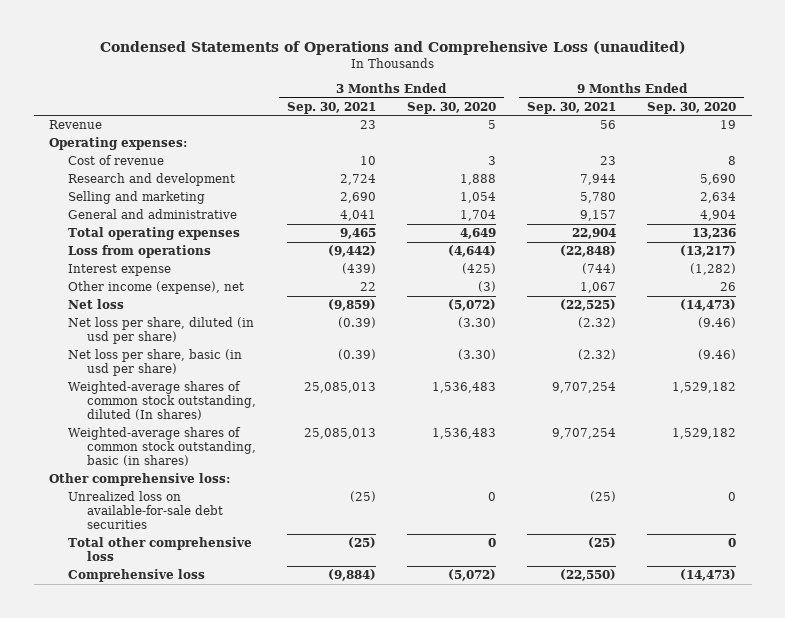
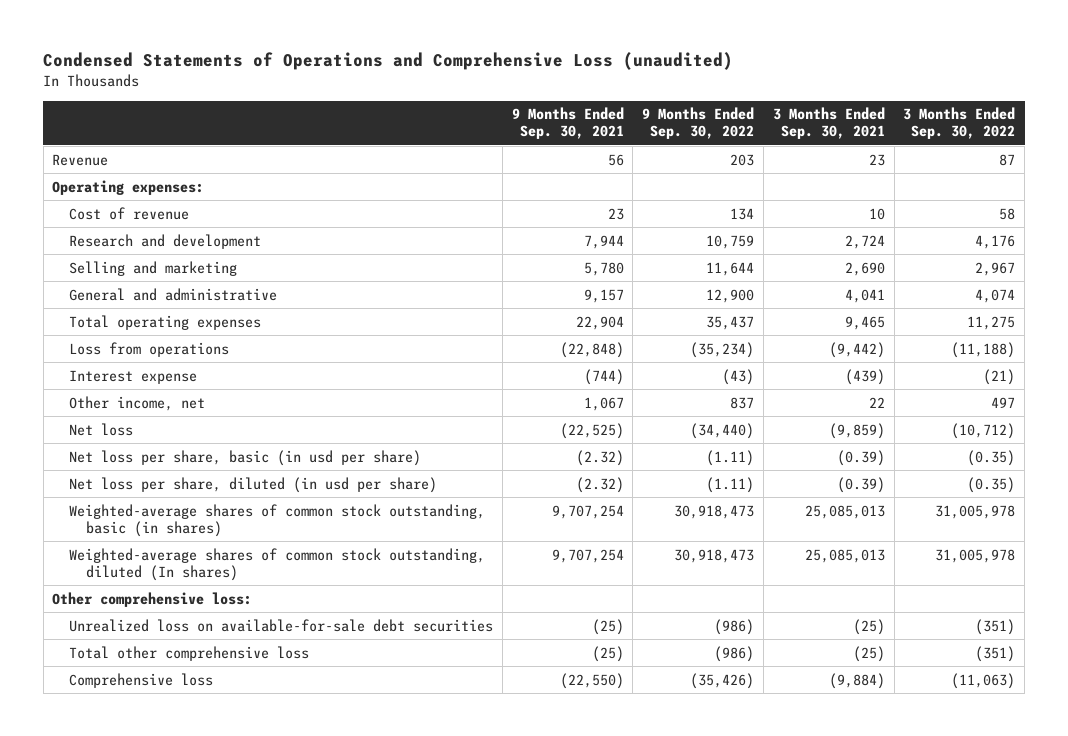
- | 3 Months Ended Sep. 30, 2021 | 3 Months Ended Sep. 30, 2020 | 9 Months Ended Sep. 30, 2021 | 9 Months Ended Sep. 30, 2020
+ | 9 Months Ended Sep. 30, 2021 | 9 Months Ended Sep. 30, 2022 | 3 Months Ended Sep. 30, 2021 | 3 Months Ended Sep. 30, 2022
- Other income (expense), net | 22 | (3) | 1,067 | 26
+ Other income, net | 1,067 | 837 | 22 | 497
moved down: Net loss per share, diluted (in usd per share) | (2.32) | (1.11) | (0.39) | (0.35)
moved down: Weighted-average shares of common stock outstanding, diluted (In shares) | 9,707,254 | 30,918,473 | 25,085,013 | 31,005,978

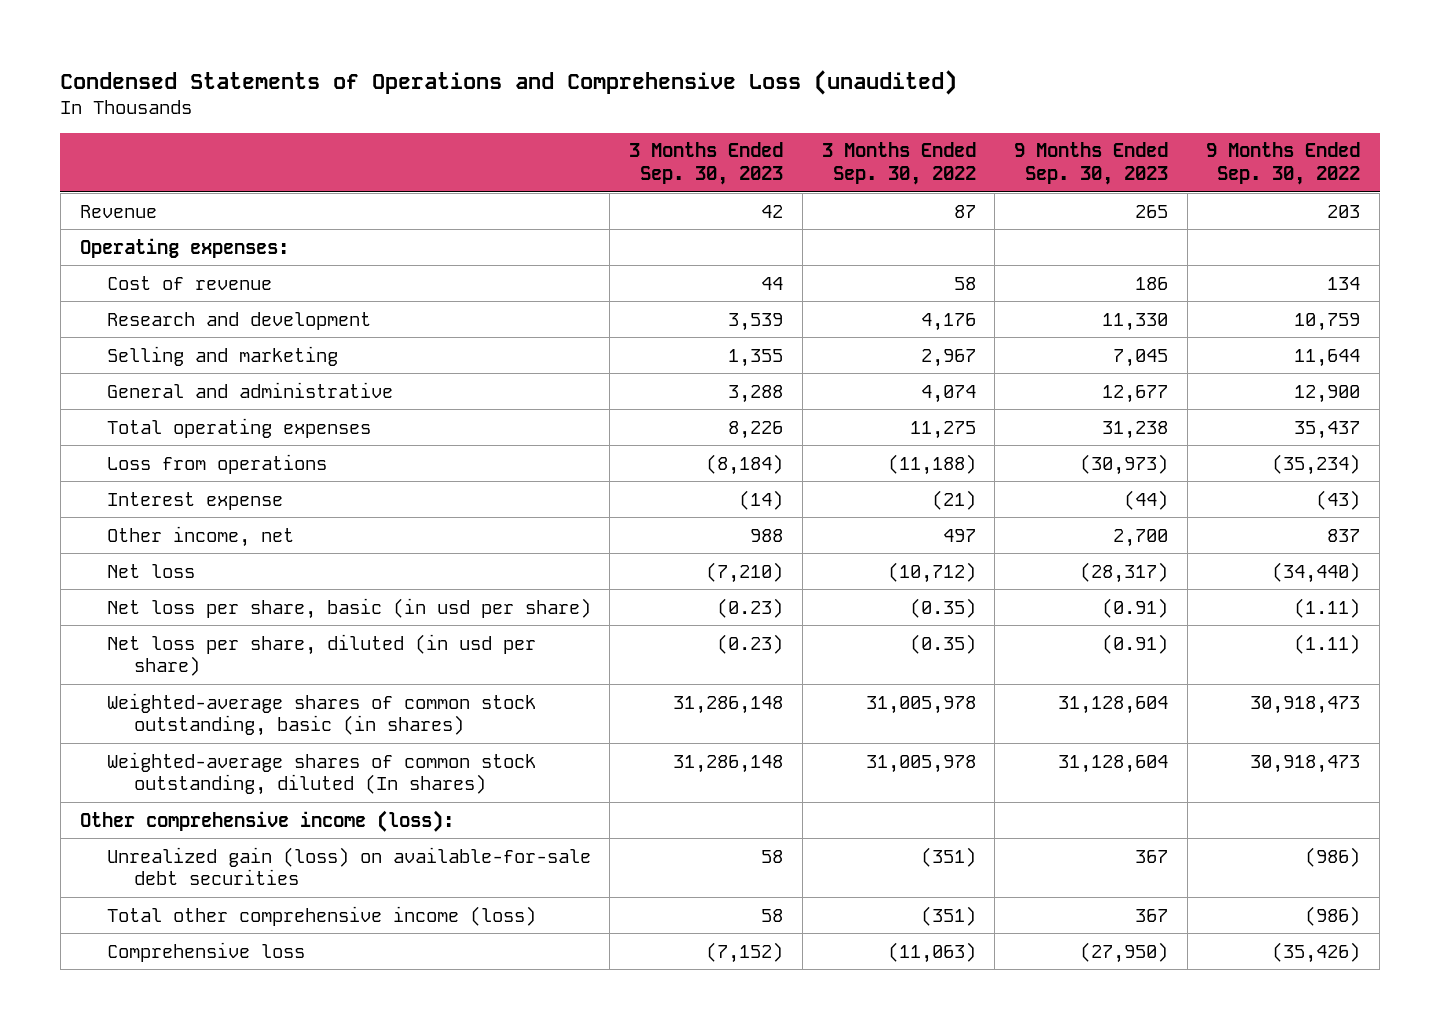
- | 9 Months Ended Sep. 30, 2021 | 9 Months Ended Sep. 30, 2022 | 3 Months Ended Sep. 30, 2021 | 3 Months Ended Sep. 30, 2022
+ | 3 Months Ended Sep. 30, 2023 | 3 Months Ended Sep. 30, 2022 | 9 Months Ended Sep. 30, 2023 | 9 Months Ended Sep. 30, 2022
- Other comprehensive loss:
- Unrealized loss on available-for-sale debt securities | (25) | (986) | (25) | (351)
- Total other comprehensive loss | (25) | (986) | (25) | (351)
+ Other comprehensive income (loss):
+ Unrealized gain (loss) on available-for-sale debt securities | 58 | (351) | 367 | (986)
+ Total other comprehensive income (loss) | 58 | (351) | 367 | (986)

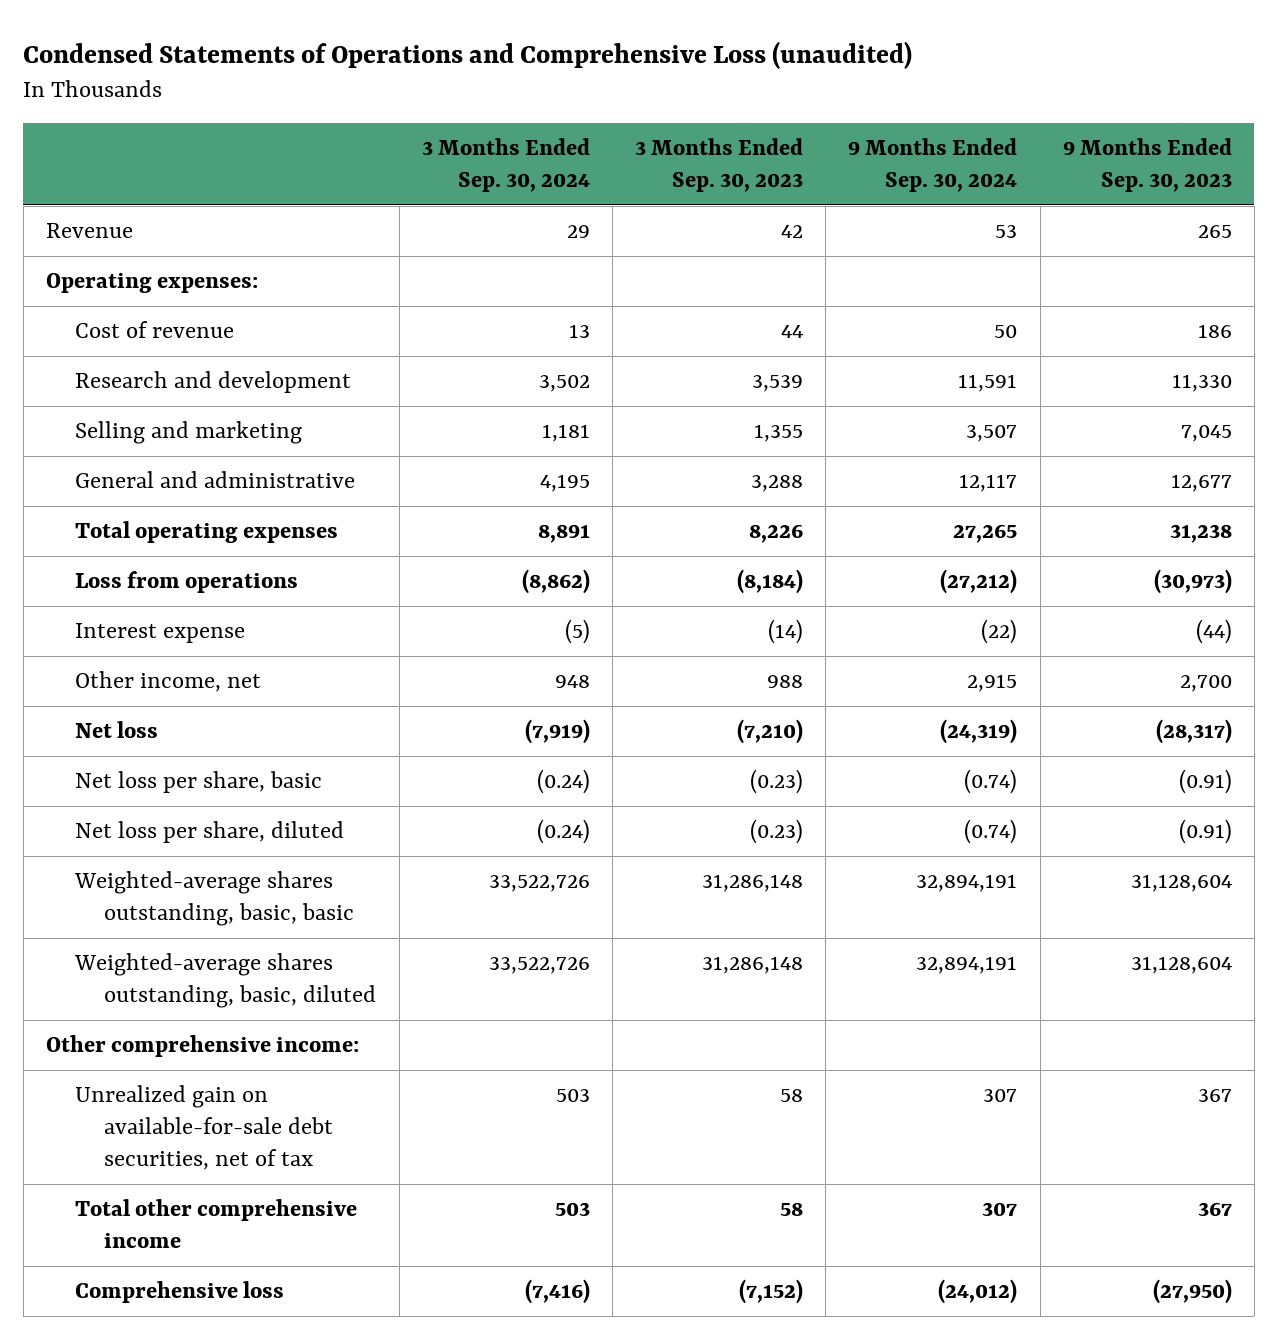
- | 3 Months Ended Sep. 30, 2023 | 3 Months Ended Sep. 30, 2022 | 9 Months Ended Sep. 30, 2023 | 9 Months Ended Sep. 30, 2022
+ | 3 Months Ended Sep. 30, 2024 | 3 Months Ended Sep. 30, 2023 | 9 Months Ended Sep. 30, 2024 | 9 Months Ended Sep. 30, 2023
- Net loss per share, basic (in usd per share) | (0.23) | (0.35) | (0.91) | (1.11)
- Net loss per share, diluted (in usd per share) | (0.23) | (0.35) | (0.91) | (1.11)
- Weighted-average shares of common stock outstanding, basic (in shares) | 31,286,148 | 31,005,978 | 31,128,604 | 30,918,473
- Weighted-average shares of common stock outstanding, diluted (In shares) | 31,286,148 | 31,005,978 | 31,128,604 | 30,918,473
- Other comprehensive income (loss):
- Unrealized gain (loss) on available-for-sale debt securities | 58 | (351) | 367 | (986)
- Total other comprehensive income (loss) | 58 | (351) | 367 | (986)
+ Net loss per share, basic | (0.24) | (0.23) | (0.74) | (0.91)
+ Net loss per share, diluted | (0.24) | (0.23) | (0.74) | (0.91)
+ Weighted-average shares outstanding, basic, basic | 33,522,726 | 31,286,148 | 32,894,191 | 31,128,604
+ Weighted-average shares outstanding, basic, diluted | 33,522,726 | 31,286,148 | 32,894,191 | 31,128,604
+ Other comprehensive income:
+ Unrealized gain on available-for-sale debt securities, net of tax | 503 | 58 | 307 | 367
+ Total other comprehensive income | 503 | 58 | 307 | 367

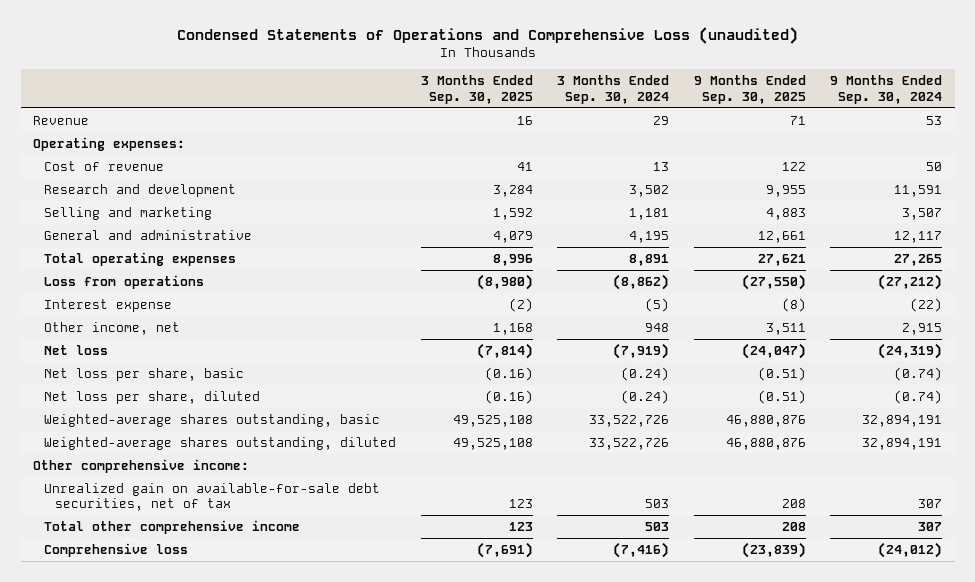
- | 3 Months Ended Sep. 30, 2024 | 3 Months Ended Sep. 30, 2023 | 9 Months Ended Sep. 30, 2024 | 9 Months Ended Sep. 30, 2023
+ | 3 Months Ended Sep. 30, 2025 | 3 Months Ended Sep. 30, 2024 | 9 Months Ended Sep. 30, 2025 | 9 Months Ended Sep. 30, 2024
- Weighted-average shares outstanding, basic, basic | 33,522,726 | 31,286,148 | 32,894,191 | 31,128,604
- Weighted-average shares outstanding, basic, diluted | 33,522,726 | 31,286,148 | 32,894,191 | 31,128,604
+ Weighted-average shares outstanding, basic | 49,525,108 | 33,522,726 | 46,880,876 | 32,894,191
+ Weighted-average shares outstanding, diluted | 49,525,108 | 33,522,726 | 46,880,876 | 32,894,191

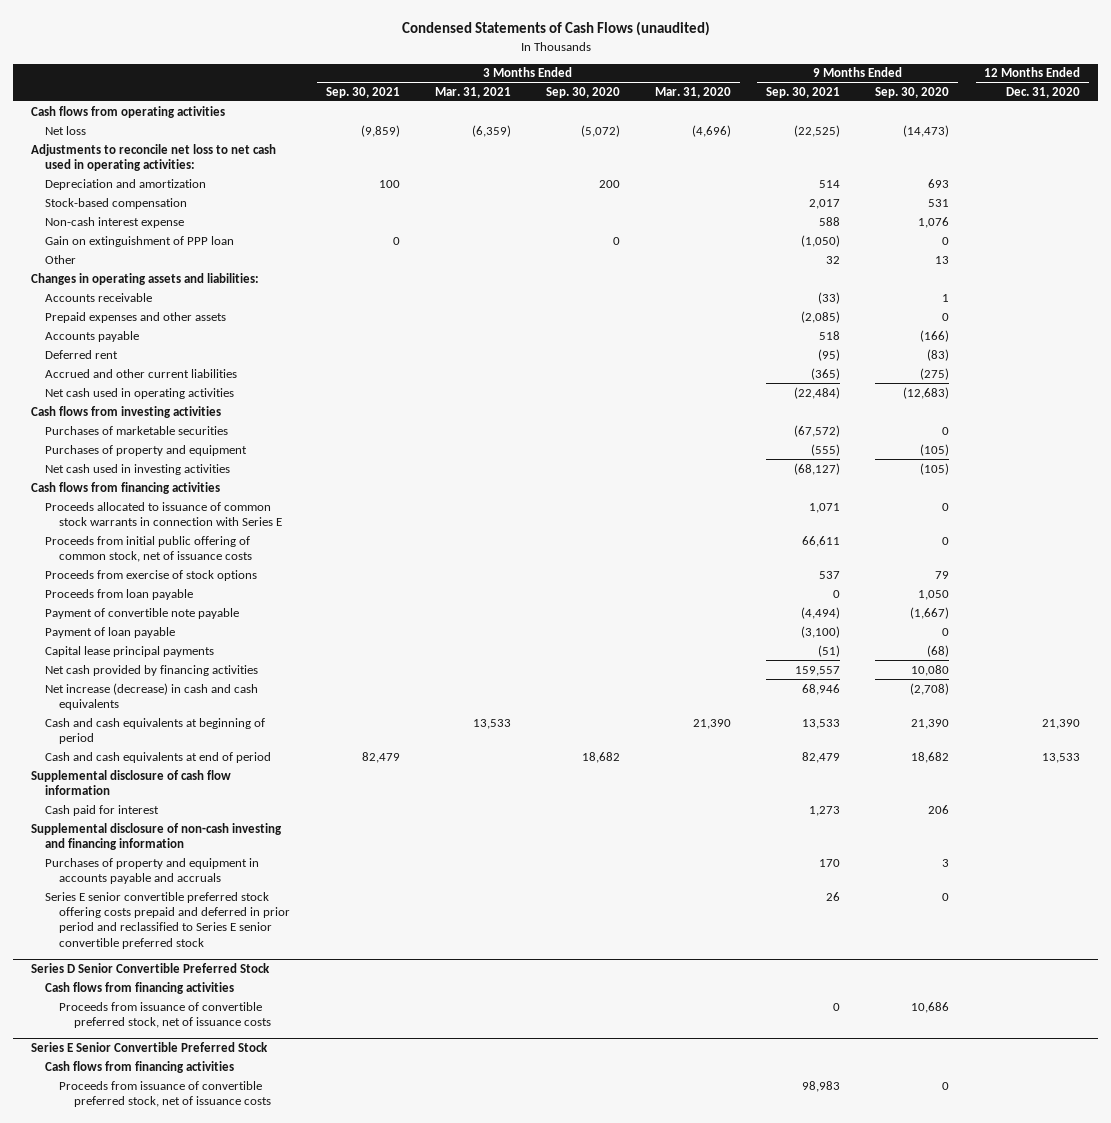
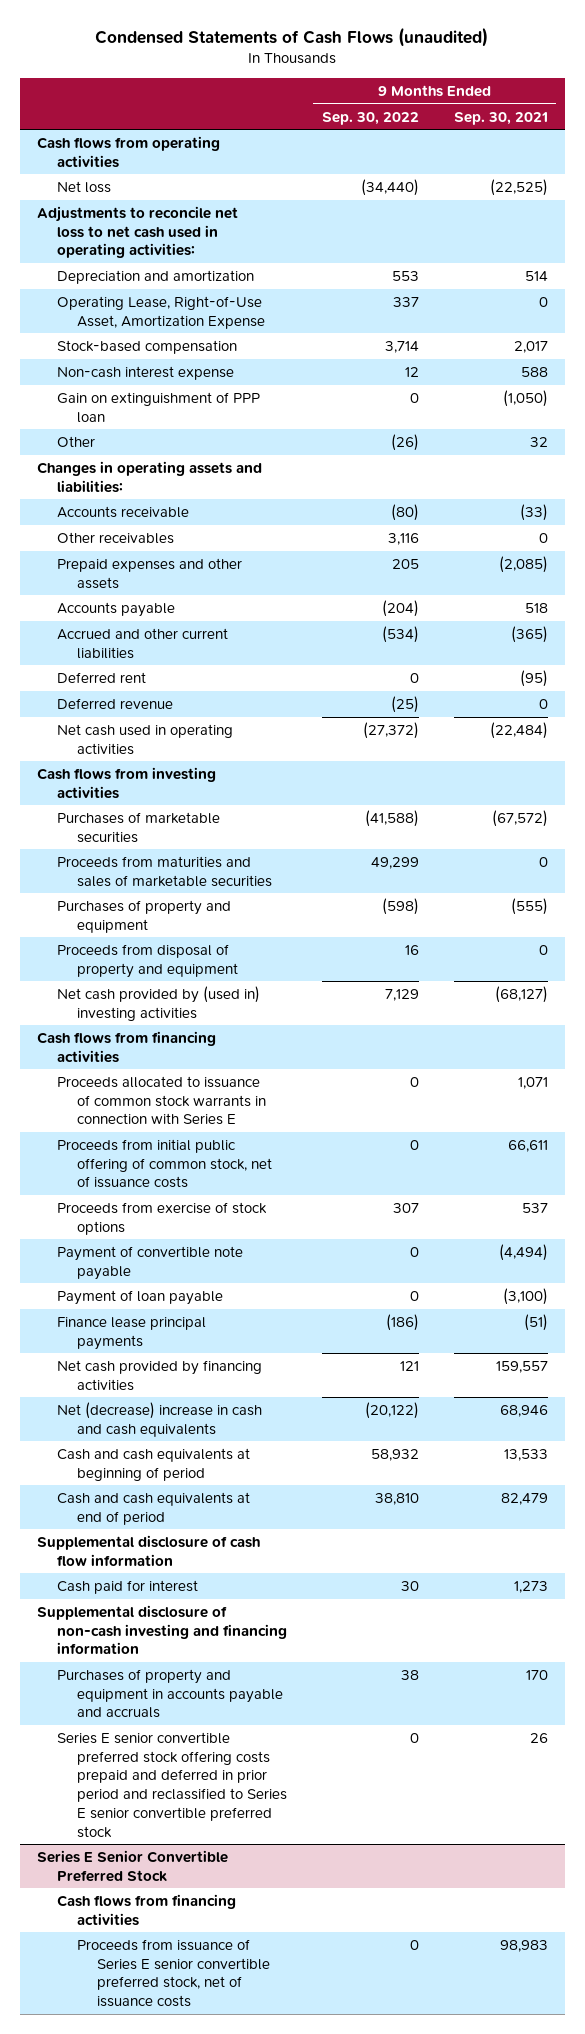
- | 3 Months Ended Sep. 30, 2021 | 3 Months Ended Mar. 31, 2021 | 3 Months Ended Sep. 30, 2020 | 3 Months Ended Mar. 31, 2020 | 9 Months Ended Sep. 30, 2021 | 9 Months Ended Sep. 30, 2020 | 12 Months Ended Dec. 31, 2020
+ | 9 Months Ended Sep. 30, 2022 | 9 Months Ended Sep. 30, 2021
+ Operating Lease, Right-of-Use Asset, Amortization Expense | 337 | 0
+ Other receivables | 3,116 | 0
moved down: Deferred rent | 0 | (95)
+ Deferred revenue | (25) | 0
+ Proceeds from maturities and sales of marketable securities | 49,299 | 0
- Net cash used in investing activities | | | | | (68,127) | (105) |
+ Proceeds from disposal of property and equipment | 16 | 0
+ Net cash provided by (used in) investing activities | 7,129 | (68,127)
- Proceeds from loan payable | | | | | 0 | 1,050 |
- Capital lease principal payments | | | | | (51) | (68) |
+ Finance lease principal payments | (186) | (51)
- Net increase (decrease) in cash and cash equivalents | | | | | 68,946 | (2,708) |
+ Net (decrease) increase in cash and cash equivalents | (20,122) | 68,946
- Series D Senior Convertible Preferred Stock
- Cash flows from financing activities
- Proceeds from issuance of convertible preferred stock, net of issuance costs | | | | | 0 | 10,686 |
@ Series E Senior Convertible Preferred Stock
- Proceeds from issuance of convertible preferred stock, net of issuance costs | | | | | 98,983 | 0 |
+ Proceeds from issuance of Series E senior convertible preferred stock, net of issuance costs | 0 | 98,983

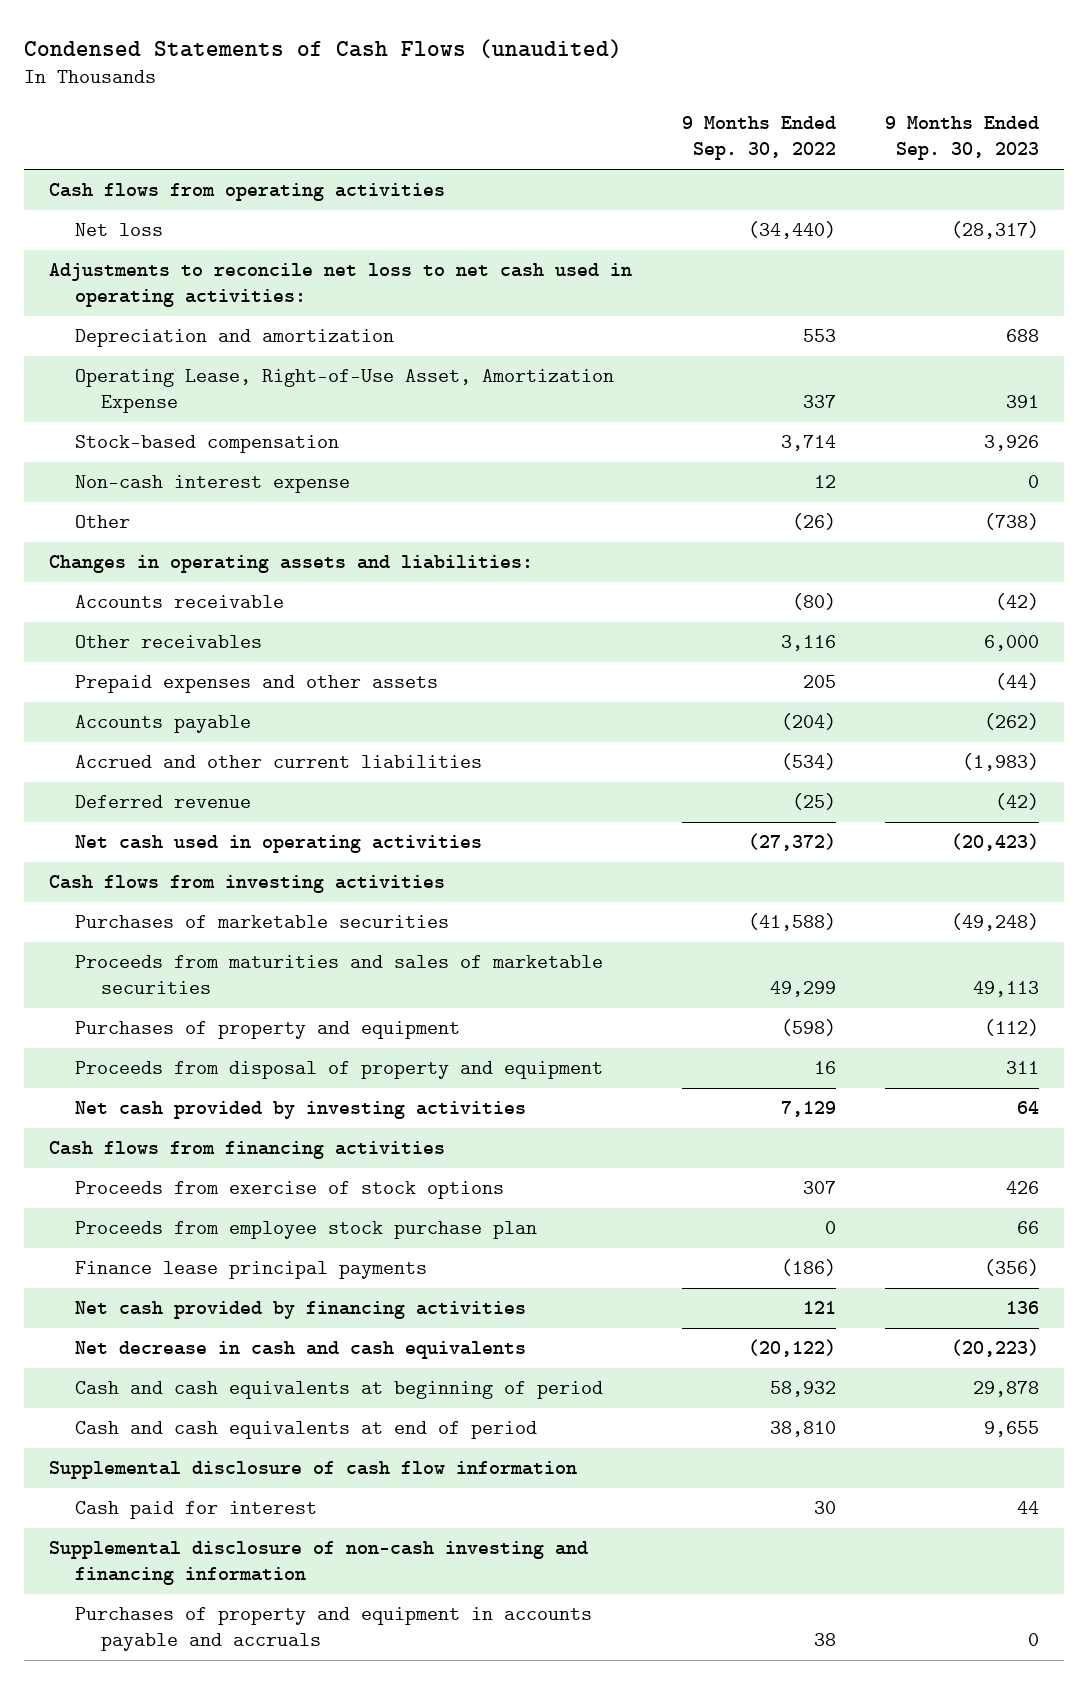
- | 9 Months Ended Sep. 30, 2022 | 9 Months Ended Sep. 30, 2021
+ | 9 Months Ended Sep. 30, 2022 | 9 Months Ended Sep. 30, 2023
- Gain on extinguishment of PPP loan | 0 | (1,050)
- Deferred rent | 0 | (95)
- Net cash provided by (used in) investing activities | 7,129 | (68,127)
+ Net cash provided by investing activities | 7,129 | 64
- Proceeds allocated to issuance of common stock warrants in connection with Series E | 0 | 1,071
- Proceeds from initial public offering of common stock, net of issuance costs | 0 | 66,611
- Payment of convertible note payable | 0 | (4,494)
- Payment of loan payable | 0 | (3,100)
+ Proceeds from employee stock purchase plan | 0 | 66
- Net (decrease) increase in cash and cash equivalents | (20,122) | 68,946
+ Net decrease in cash and cash equivalents | (20,122) | (20,223)
- Series E senior convertible preferred stock offering costs prepaid and deferred in prior period and reclassified to Series E senior convertible preferred stock | 0 | 26
- Series E Senior Convertible Preferred Stock
- Cash flows from financing activities
- Proceeds from issuance of Series E senior convertible preferred stock, net of issuance costs | 0 | 98,983

